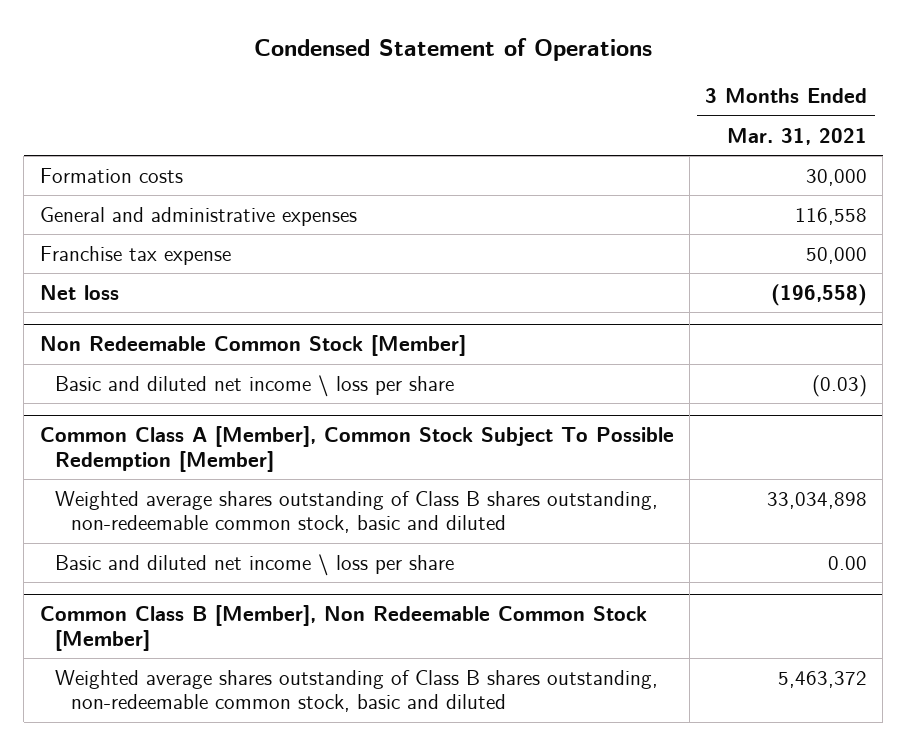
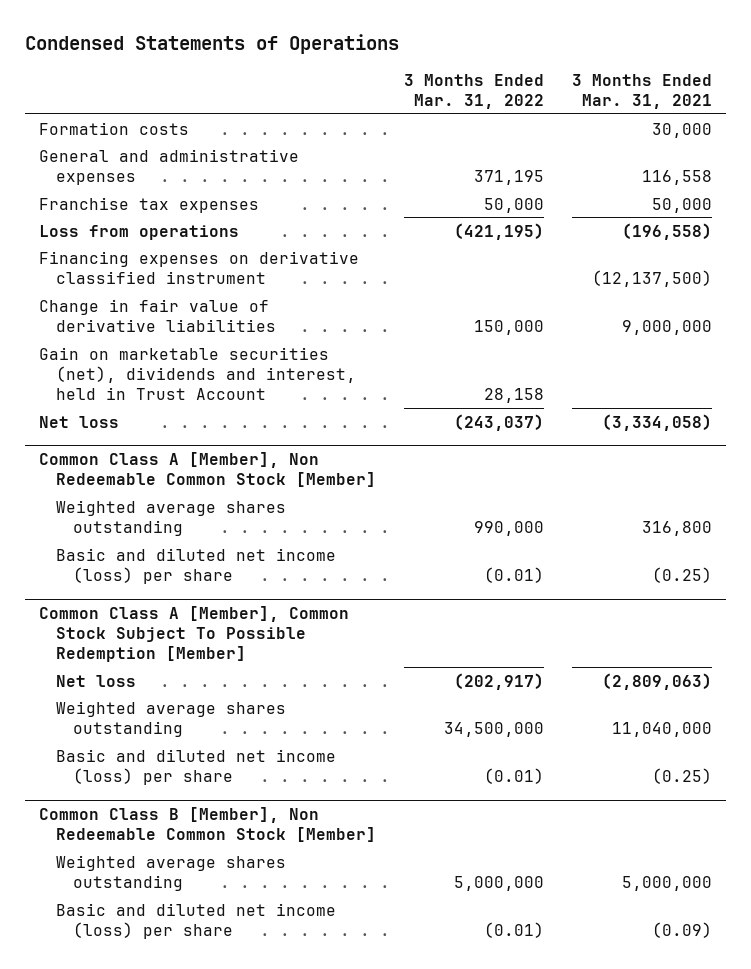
- Condensed Statement of Operations
+ Condensed Statements of Operations
- | 3 Months Ended Mar. 31, 2021
+ | 3 Months Ended Mar. 31, 2022 | 3 Months Ended Mar. 31, 2021
- Franchise tax expense | 50,000
- Net loss | (196,558)
- Non Redeemable Common Stock [Member]
- Basic and diluted net income \ loss per share | (0.03)
+ Franchise tax expenses | 50,000 | 50,000
+ Loss from operations | (421,195) | (196,558)
+ Financing expenses on derivative classified instrument | | (12,137,500)
+ Change in fair value of derivative liabilities | 150,000 | 9,000,000
+ Gain on marketable securities (net), dividends and interest, held in Trust Account | 28,158 |
+ Net loss | (243,037) | (3,334,058)
+ Common Class A [Member], Non Redeemable Common Stock [Member]
+ Weighted average shares outstanding | 990,000 | 316,800
+ Basic and diluted net income (loss) per share | (0.01) | (0.25)
@ Common Class A [Member], Common Stock Subject To Possible Redemption [Member]
- Weighted average shares outstanding of Class B shares outstanding, non-redeemable common stock, basic and diluted | 33,034,898
- Basic and diluted net income \ loss per share | 0.00
+ Net loss | (202,917) | (2,809,063)
+ Weighted average shares outstanding | 34,500,000 | 11,040,000
+ Basic and diluted net income (loss) per share | (0.01) | (0.25)
@ Common Class B [Member], Non Redeemable Common Stock [Member]
- Weighted average shares outstanding of Class B shares outstanding, non-redeemable common stock, basic and diluted | 5,463,372
+ Weighted average shares outstanding | 5,000,000 | 5,000,000
+ Basic and diluted net income (loss) per share | (0.01) | (0.09)

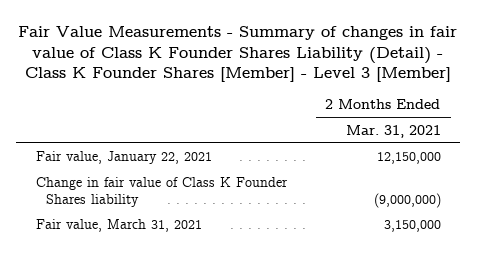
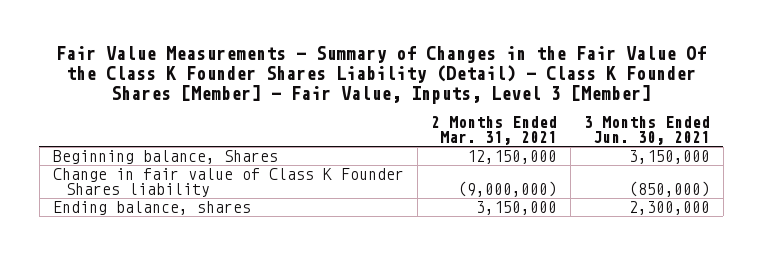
- Fair Value Measurements - Summary of changes in fair value of Class K Founder Shares Liability (Detail) - Class K Founder Shares [Member] - Level 3 [Member]
+ Fair Value Measurements - Summary of Changes in the Fair Value Of the Class K Founder Shares Liability (Detail) - Class K Founder Shares [Member] - Fair Value, Inputs, Level 3 [Member]
- | 2 Months Ended Mar. 31, 2021
+ | 2 Months Ended Mar. 31, 2021 | 3 Months Ended Jun. 30, 2021
- Fair value, January 22, 2021 | 12,150,000
+ Beginning balance, Shares | 12,150,000 | 3,150,000
- Fair value, March 31, 2021 | 3,150,000
+ Ending balance, shares | 3,150,000 | 2,300,000

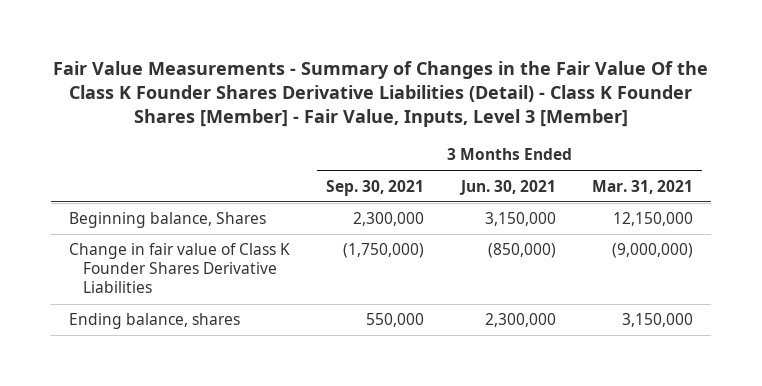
- Fair Value Measurements - Summary of Changes in the Fair Value Of the Class K Founder Shares Liability (Detail) - Class K Founder Shares [Member] - Fair Value, Inputs, Level 3 [Member]
+ Fair Value Measurements - Summary of Changes in the Fair Value Of the Class K Founder Shares Derivative Liabilities (Detail) - Class K Founder Shares [Member] - Fair Value, Inputs, Level 3 [Member]
- | 2 Months Ended Mar. 31, 2021 | 3 Months Ended Jun. 30, 2021
+ | 3 Months Ended Sep. 30, 2021 | 3 Months Ended Jun. 30, 2021 | 3 Months Ended Mar. 31, 2021
- Change in fair value of Class K Founder Shares liability | (9,000,000) | (850,000)
+ Change in fair value of Class K Founder Shares Derivative Liabilities | (1,750,000) | (850,000) | (9,000,000)

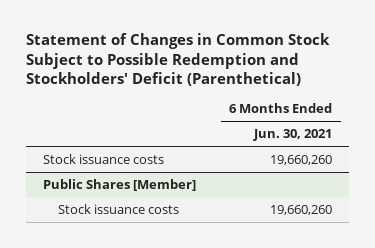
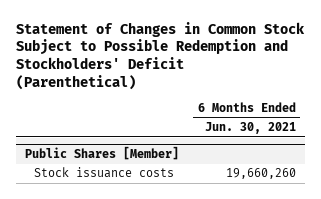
- Stock issuance costs | 19,660,260

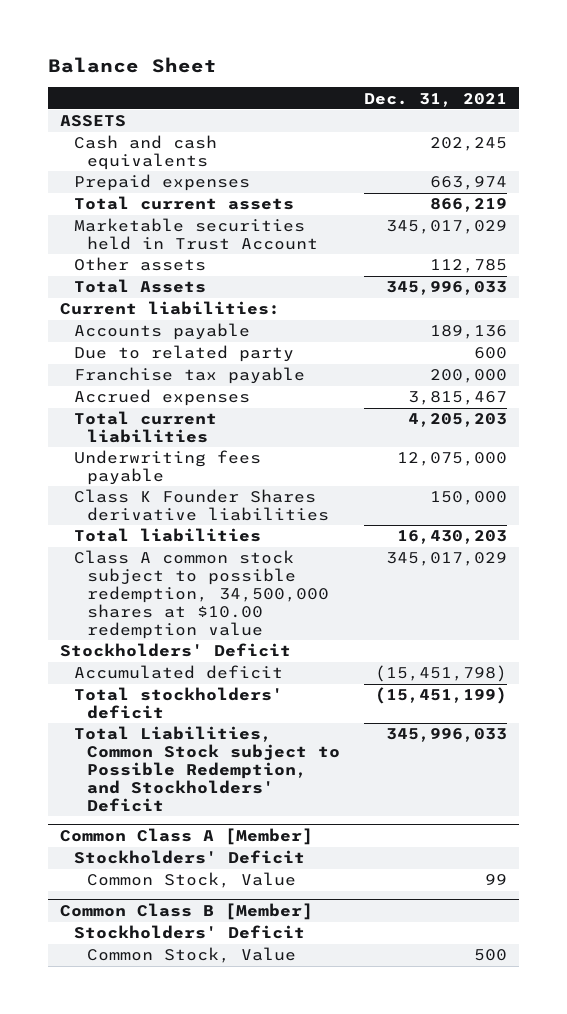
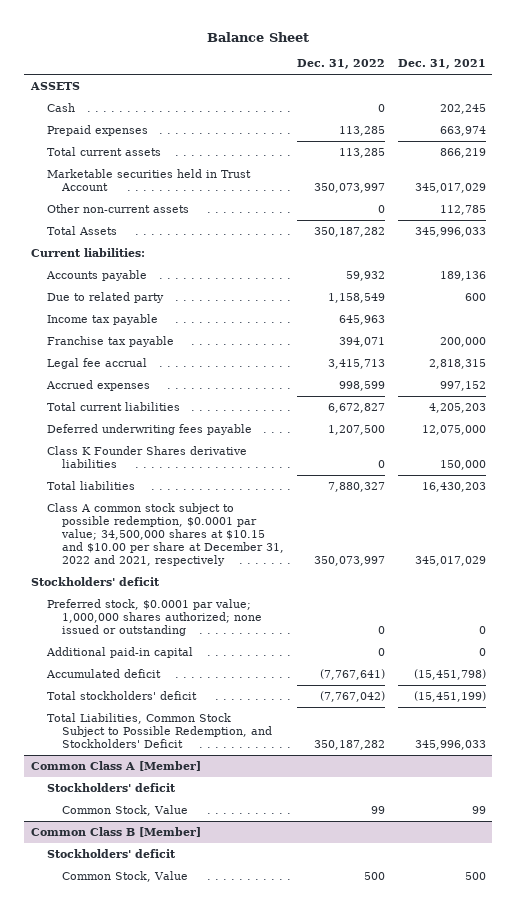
- | Dec. 31, 2021
+ | Dec. 31, 2022 | Dec. 31, 2021
- Cash and cash equivalents | 202,245
+ Cash | 0 | 202,245
- Other assets | 112,785
+ Other non-current assets | 0 | 112,785
+ Income tax payable | 645,963 |
- Accrued expenses | 3,815,467
+ Legal fee accrual | 3,415,713 | 2,818,315
+ Accrued expenses | 998,599 | 997,152
- Underwriting fees payable | 12,075,000
+ Deferred underwriting fees payable | 1,207,500 | 12,075,000
- Class A common stock subject to possible redemption, 34,500,000 shares at $10.00 redemption value | 345,017,029
- Stockholders' Deficit
+ Class A common stock subject to possible redemption, $0.0001 par value; 34,500,000 shares at $10.15 and $10.00 per share at December 31, 2022 and 2021, respectively | 350,073,997 | 345,017,029
+ Stockholders' deficit
+ Preferred stock, $0.0001 par value; 1,000,000 shares authorized; none issued or outstanding | 0 | 0
+ Additional paid-in capital | 0 | 0
- Total Liabilities, Common Stock subject to Possible Redemption, and Stockholders' Deficit | 345,996,033
+ Total Liabilities, Common Stock Subject to Possible Redemption, and Stockholders' Deficit | 350,187,282 | 345,996,033
@ Common Class A [Member]
- Stockholders' Deficit
+ Stockholders' deficit
@ Common Class B [Member]
- Stockholders' Deficit
+ Stockholders' deficit

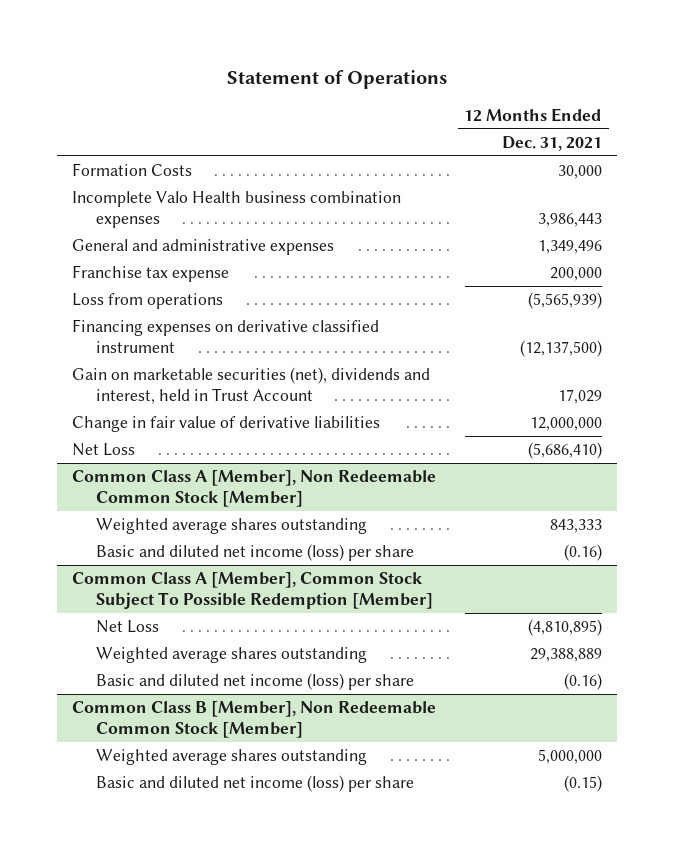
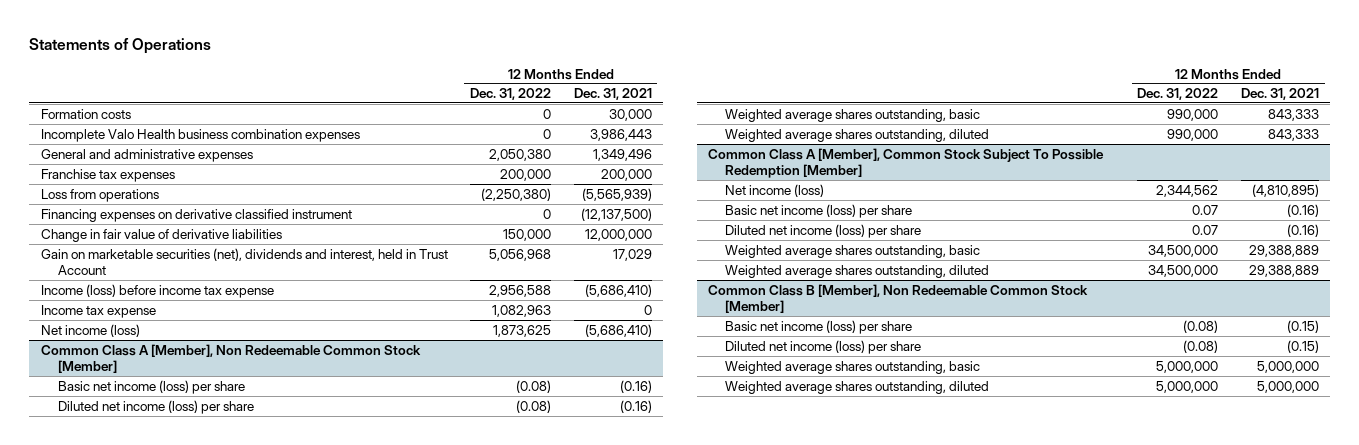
- Statement of Operations
+ Statements of Operations
- | 12 Months Ended Dec. 31, 2021
+ | 12 Months Ended Dec. 31, 2022 | 12 Months Ended Dec. 31, 2021
- Formation Costs | 30,000
+ Formation costs | 0 | 30,000
- Franchise tax expense | 200,000
+ Franchise tax expenses | 200,000 | 200,000
- Net Loss | (5,686,410)
moved down: Gain on marketable securities (net), dividends and interest, held in Trust Account | 5,056,968 | 17,029
+ Income (loss) before income tax expense | 2,956,588 | (5,686,410)
+ Income tax expense | 1,082,963 | 0
+ Net income (loss) | 1,873,625 | (5,686,410)
@ Common Class A [Member], Non Redeemable Common Stock [Member]
- Weighted average shares outstanding | 843,333
- Basic and diluted net income (loss) per share | (0.16)
+ Basic net income (loss) per share | (0.08) | (0.16)
+ Diluted net income (loss) per share | (0.08) | (0.16)
+ Weighted average shares outstanding, basic | 990,000 | 843,333
+ Weighted average shares outstanding, diluted | 990,000 | 843,333
@ Common Class A [Member], Common Stock Subject To Possible Redemption [Member]
- Net Loss | (4,810,895)
- Weighted average shares outstanding | 29,388,889
- Basic and diluted net income (loss) per share | (0.16)
+ Net income (loss) | 2,344,562 | (4,810,895)
+ Basic net income (loss) per share | 0.07 | (0.16)
+ Diluted net income (loss) per share | 0.07 | (0.16)
+ Weighted average shares outstanding, basic | 34,500,000 | 29,388,889
+ Weighted average shares outstanding, diluted | 34,500,000 | 29,388,889
@ Common Class B [Member], Non Redeemable Common Stock [Member]
- Weighted average shares outstanding | 5,000,000
- Basic and diluted net income (loss) per share | (0.15)
+ Basic net income (loss) per share | (0.08) | (0.15)
+ Diluted net income (loss) per share | (0.08) | (0.15)
+ Weighted average shares outstanding, basic | 5,000,000 | 5,000,000
+ Weighted average shares outstanding, diluted | 5,000,000 | 5,000,000

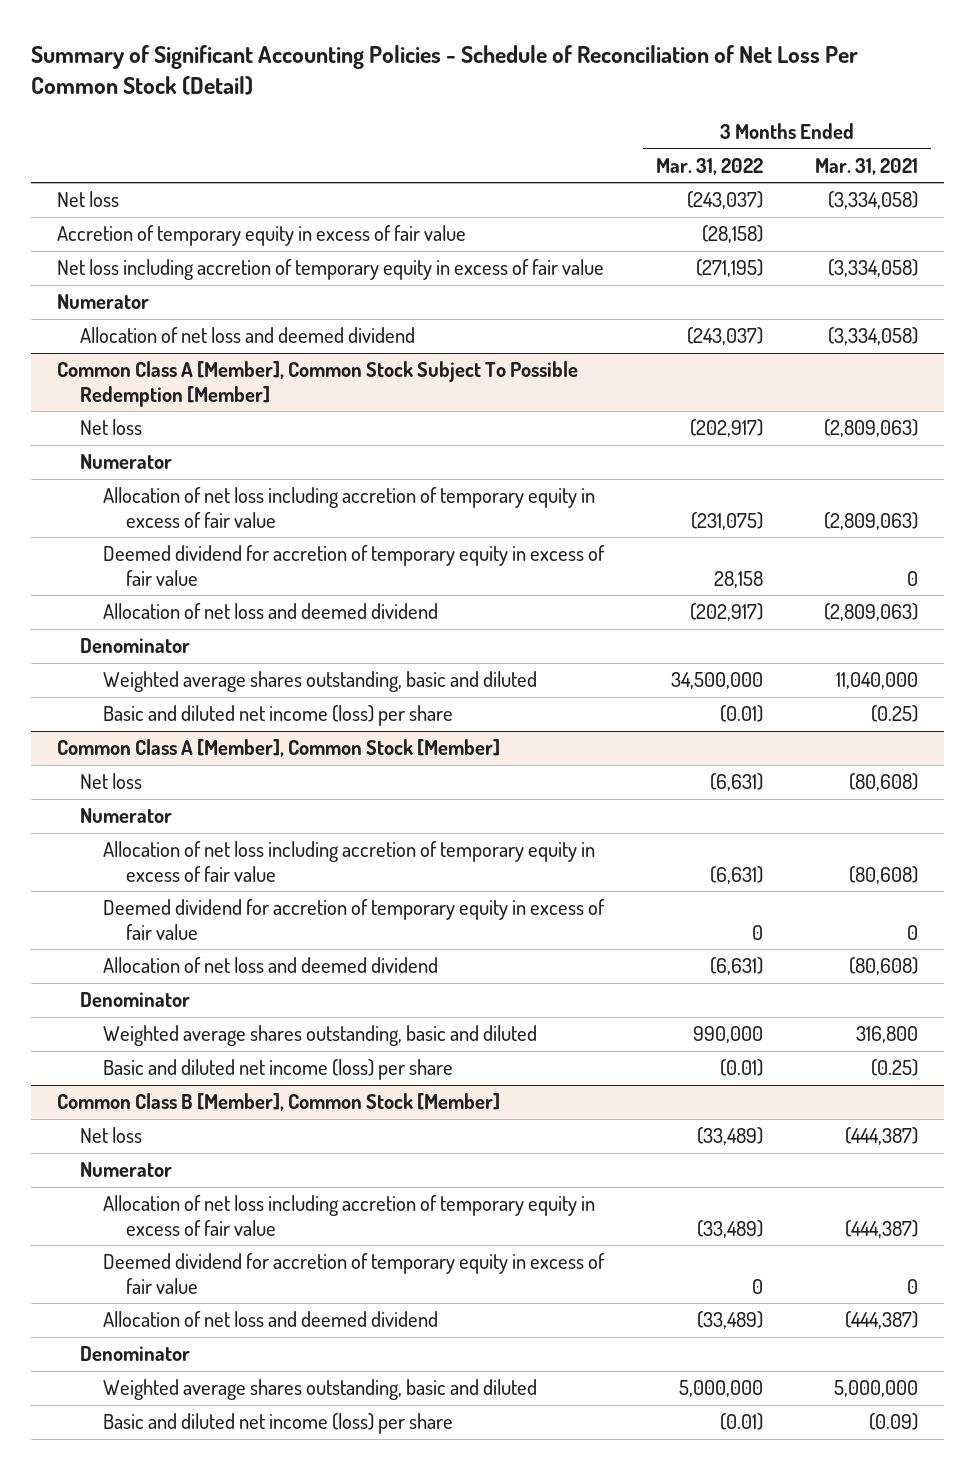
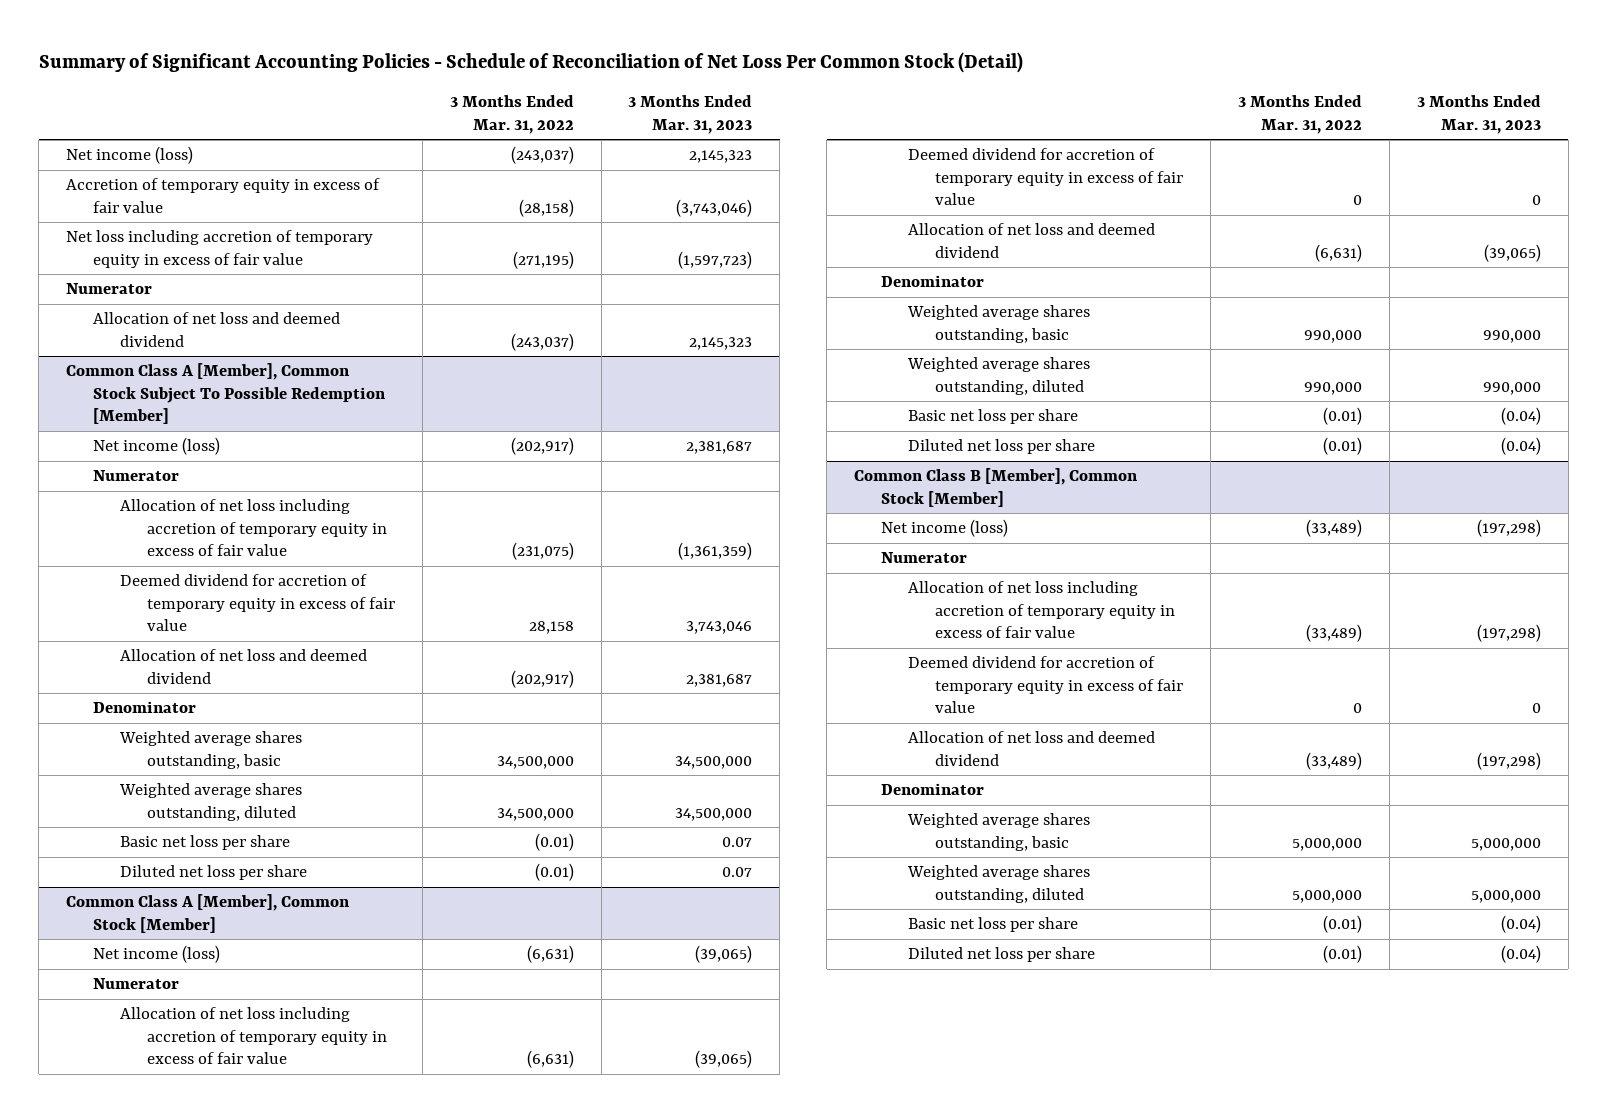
- | 3 Months Ended Mar. 31, 2022 | 3 Months Ended Mar. 31, 2021
+ | 3 Months Ended Mar. 31, 2022 | 3 Months Ended Mar. 31, 2023
- Net loss | (243,037) | (3,334,058)
+ Net income (loss) | (243,037) | 2,145,323
@ Common Class A [Member], Common Stock Subject To Possible Redemption [Member]
- Net loss | (202,917) | (2,809,063)
+ Net income (loss) | (202,917) | 2,381,687
- Weighted average shares outstanding, basic and diluted | 34,500,000 | 11,040,000
- Basic and diluted net income (loss) per share | (0.01) | (0.25)
+ Weighted average shares outstanding, basic | 34,500,000 | 34,500,000
+ Weighted average shares outstanding, diluted | 34,500,000 | 34,500,000
+ Basic net loss per share | (0.01) | 0.07
+ Diluted net loss per share | (0.01) | 0.07
@ Common Class A [Member], Common Stock [Member]
- Net loss | (6,631) | (80,608)
+ Net income (loss) | (6,631) | (39,065)
- Weighted average shares outstanding, basic and diluted | 990,000 | 316,800
- Basic and diluted net income (loss) per share | (0.01) | (0.25)
+ Weighted average shares outstanding, basic | 990,000 | 990,000
+ Weighted average shares outstanding, diluted | 990,000 | 990,000
+ Basic net loss per share | (0.01) | (0.04)
+ Diluted net loss per share | (0.01) | (0.04)
@ Common Class B [Member], Common Stock [Member]
- Net loss | (33,489) | (444,387)
+ Net income (loss) | (33,489) | (197,298)
- Weighted average shares outstanding, basic and diluted | 5,000,000 | 5,000,000
- Basic and diluted net income (loss) per share | (0.01) | (0.09)
+ Weighted average shares outstanding, basic | 5,000,000 | 5,000,000
+ Weighted average shares outstanding, diluted | 5,000,000 | 5,000,000
+ Basic net loss per share | (0.01) | (0.04)
+ Diluted net loss per share | (0.01) | (0.04)

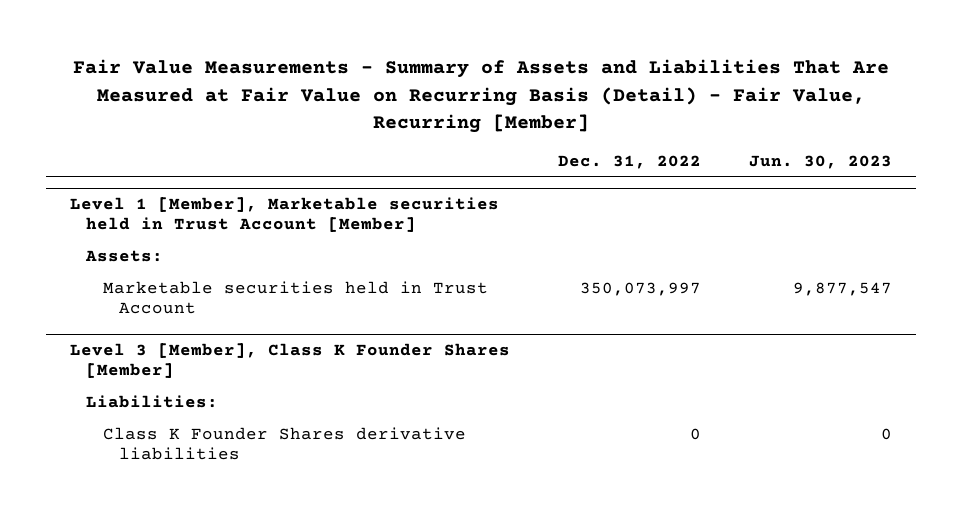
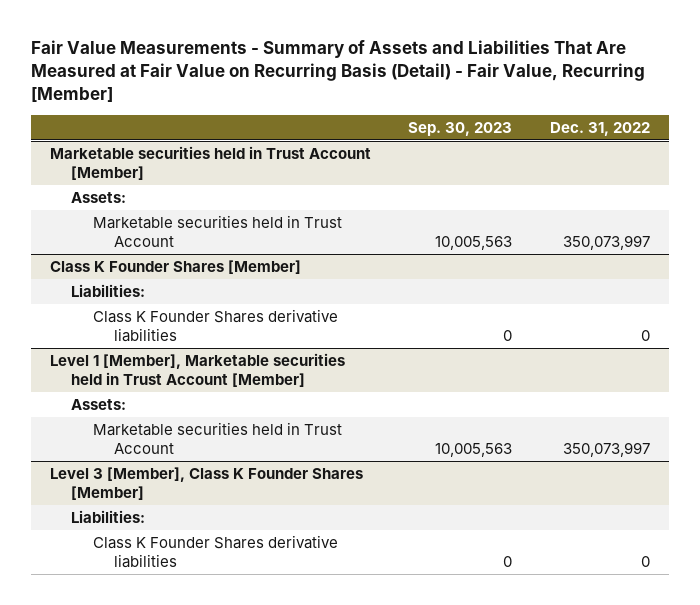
- | Dec. 31, 2022 | Jun. 30, 2023
+ | Sep. 30, 2023 | Dec. 31, 2022
+ Marketable securities held in Trust Account [Member]
+ Assets:
+ Marketable securities held in Trust Account | 10,005,563 | 350,073,997
+ Class K Founder Shares [Member]
+ Liabilities:
+ Class K Founder Shares derivative liabilities | 0 | 0

